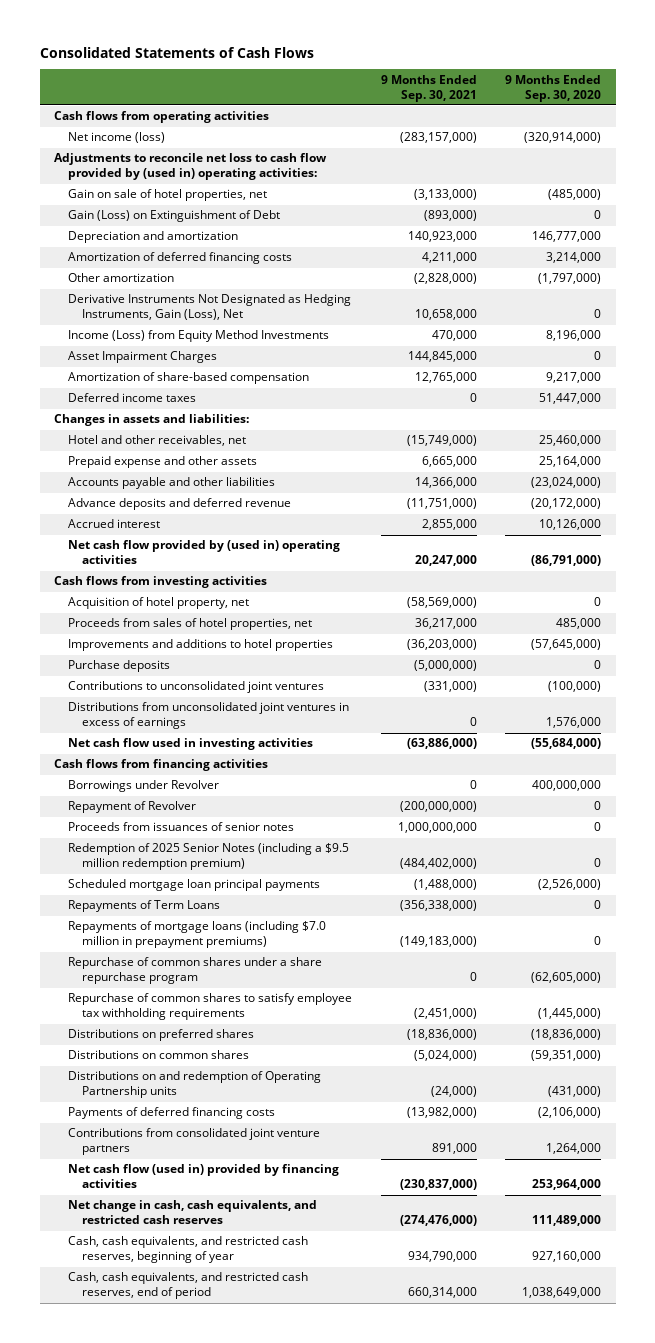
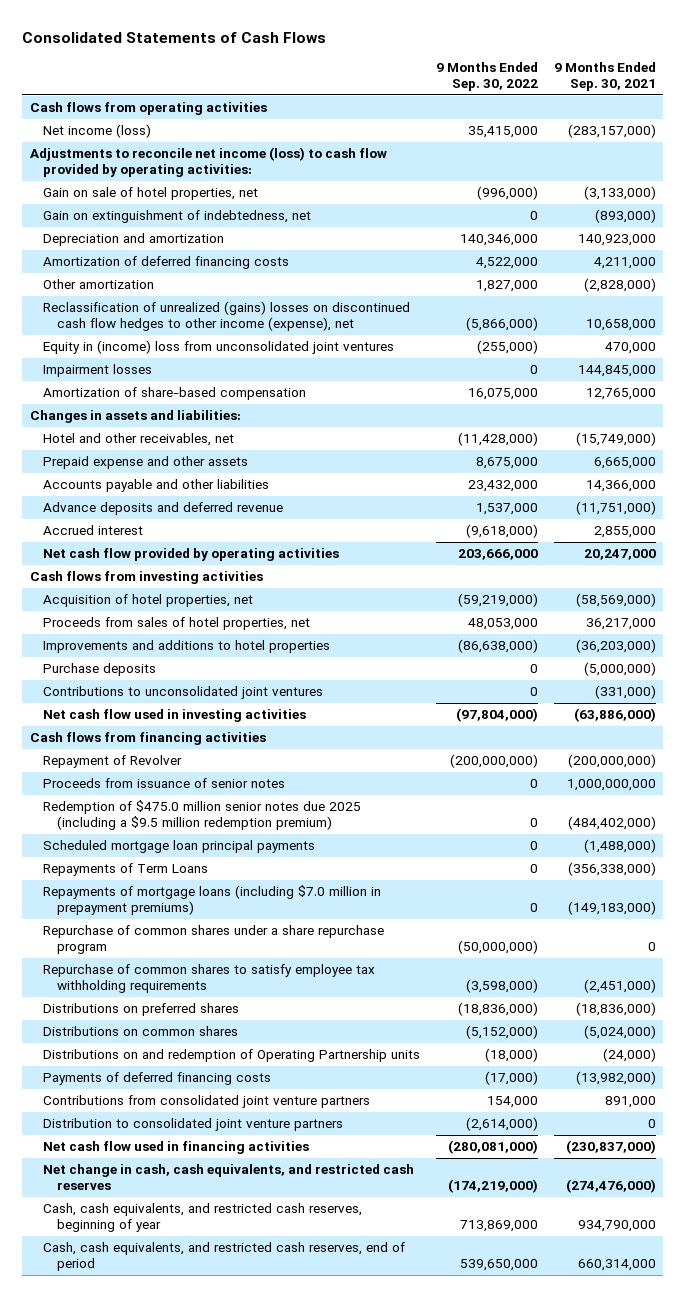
- | 9 Months Ended Sep. 30, 2021 | 9 Months Ended Sep. 30, 2020
+ | 9 Months Ended Sep. 30, 2022 | 9 Months Ended Sep. 30, 2021
- Adjustments to reconcile net loss to cash flow provided by (used in) operating activities:
+ Adjustments to reconcile net income (loss) to cash flow provided by operating activities:
- Gain (Loss) on Extinguishment of Debt | (893,000) | 0
+ Gain on extinguishment of indebtedness, net | 0 | (893,000)
- Derivative Instruments Not Designated as Hedging Instruments, Gain (Loss), Net | 10,658,000 | 0
- Income (Loss) from Equity Method Investments | 470,000 | 8,196,000
- Asset Impairment Charges | 144,845,000 | 0
+ Reclassification of unrealized (gains) losses on discontinued cash flow hedges to other income (expense), net | (5,866,000) | 10,658,000
+ Equity in (income) loss from unconsolidated joint ventures | (255,000) | 470,000
+ Impairment losses | 0 | 144,845,000
- Deferred income taxes | 0 | 51,447,000
- Net cash flow provided by (used in) operating activities | 20,247,000 | (86,791,000)
+ Net cash flow provided by operating activities | 203,666,000 | 20,247,000
- Acquisition of hotel property, net | (58,569,000) | 0
+ Acquisition of hotel properties, net | (59,219,000) | (58,569,000)
- Distributions from unconsolidated joint ventures in excess of earnings | 0 | 1,576,000
- Borrowings under Revolver | 0 | 400,000,000
- Proceeds from issuances of senior notes | 1,000,000,000 | 0
- Redemption of 2025 Senior Notes (including a $9.5 million redemption premium) | (484,402,000) | 0
+ Proceeds from issuance of senior notes | 0 | 1,000,000,000
+ Redemption of $475.0 million senior notes due 2025 (including a $9.5 million redemption premium) | 0 | (484,402,000)
- Net cash flow (used in) provided by financing activities | (230,837,000) | 253,964,000
+ Distribution to consolidated joint venture partners | (2,614,000) | 0
+ Net cash flow used in financing activities | (280,081,000) | (230,837,000)

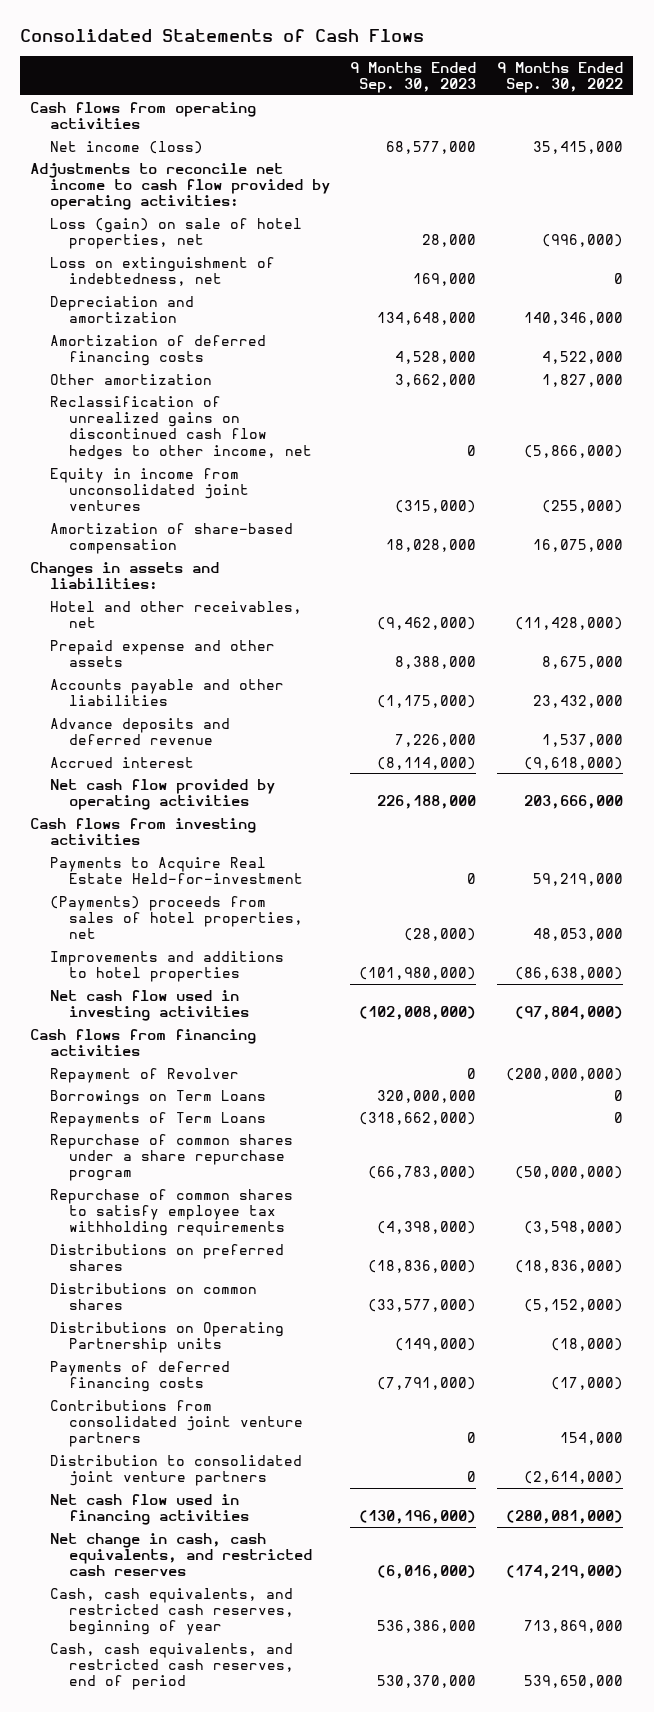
- | 9 Months Ended Sep. 30, 2022 | 9 Months Ended Sep. 30, 2021
+ | 9 Months Ended Sep. 30, 2023 | 9 Months Ended Sep. 30, 2022
- Adjustments to reconcile net income (loss) to cash flow provided by operating activities:
- Gain on sale of hotel properties, net | (996,000) | (3,133,000)
- Gain on extinguishment of indebtedness, net | 0 | (893,000)
+ Adjustments to reconcile net income to cash flow provided by operating activities:
+ Loss (gain) on sale of hotel properties, net | 28,000 | (996,000)
+ Loss on extinguishment of indebtedness, net | 169,000 | 0
- Reclassification of unrealized (gains) losses on discontinued cash flow hedges to other income (expense), net | (5,866,000) | 10,658,000
- Equity in (income) loss from unconsolidated joint ventures | (255,000) | 470,000
- Impairment losses | 0 | 144,845,000
+ Reclassification of unrealized gains on discontinued cash flow hedges to other income, net | 0 | (5,866,000)
+ Equity in income from unconsolidated joint ventures | (315,000) | (255,000)
- Acquisition of hotel properties, net | (59,219,000) | (58,569,000)
- Proceeds from sales of hotel properties, net | 48,053,000 | 36,217,000
+ Payments to Acquire Real Estate Held-for-investment | 0 | 59,219,000
+ (Payments) proceeds from sales of hotel properties, net | (28,000) | 48,053,000
- Purchase deposits | 0 | (5,000,000)
- Contributions to unconsolidated joint ventures | 0 | (331,000)
- Proceeds from issuance of senior notes | 0 | 1,000,000,000
- Redemption of $475.0 million senior notes due 2025 (including a $9.5 million redemption premium) | 0 | (484,402,000)
- Scheduled mortgage loan principal payments | 0 | (1,488,000)
+ Borrowings on Term Loans | 320,000,000 | 0
- Repayments of mortgage loans (including $7.0 million in prepayment premiums) | 0 | (149,183,000)
- Distributions on and redemption of Operating Partnership units | (18,000) | (24,000)
+ Distributions on Operating Partnership units | (149,000) | (18,000)

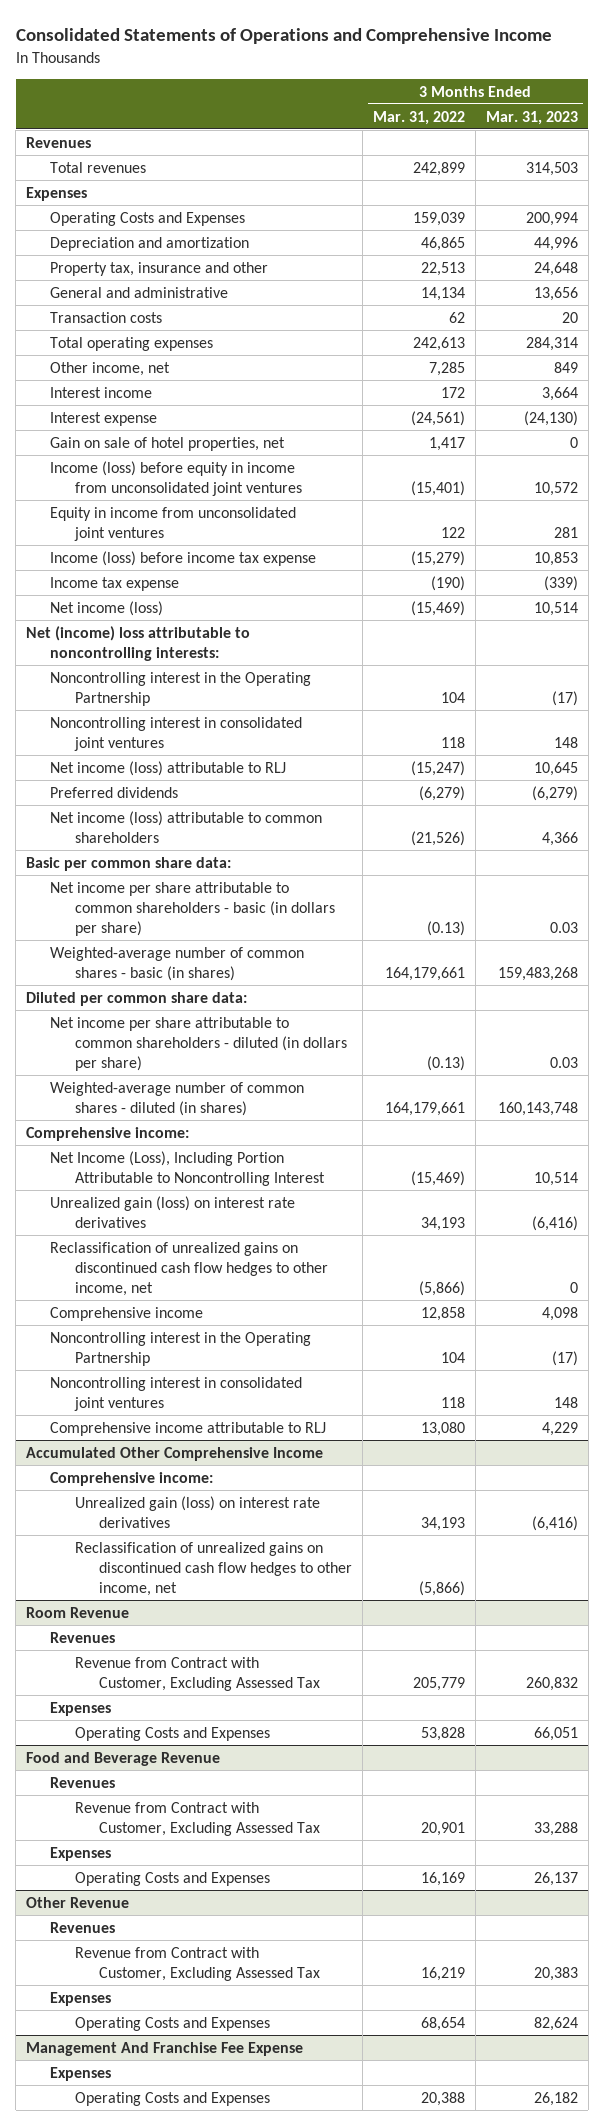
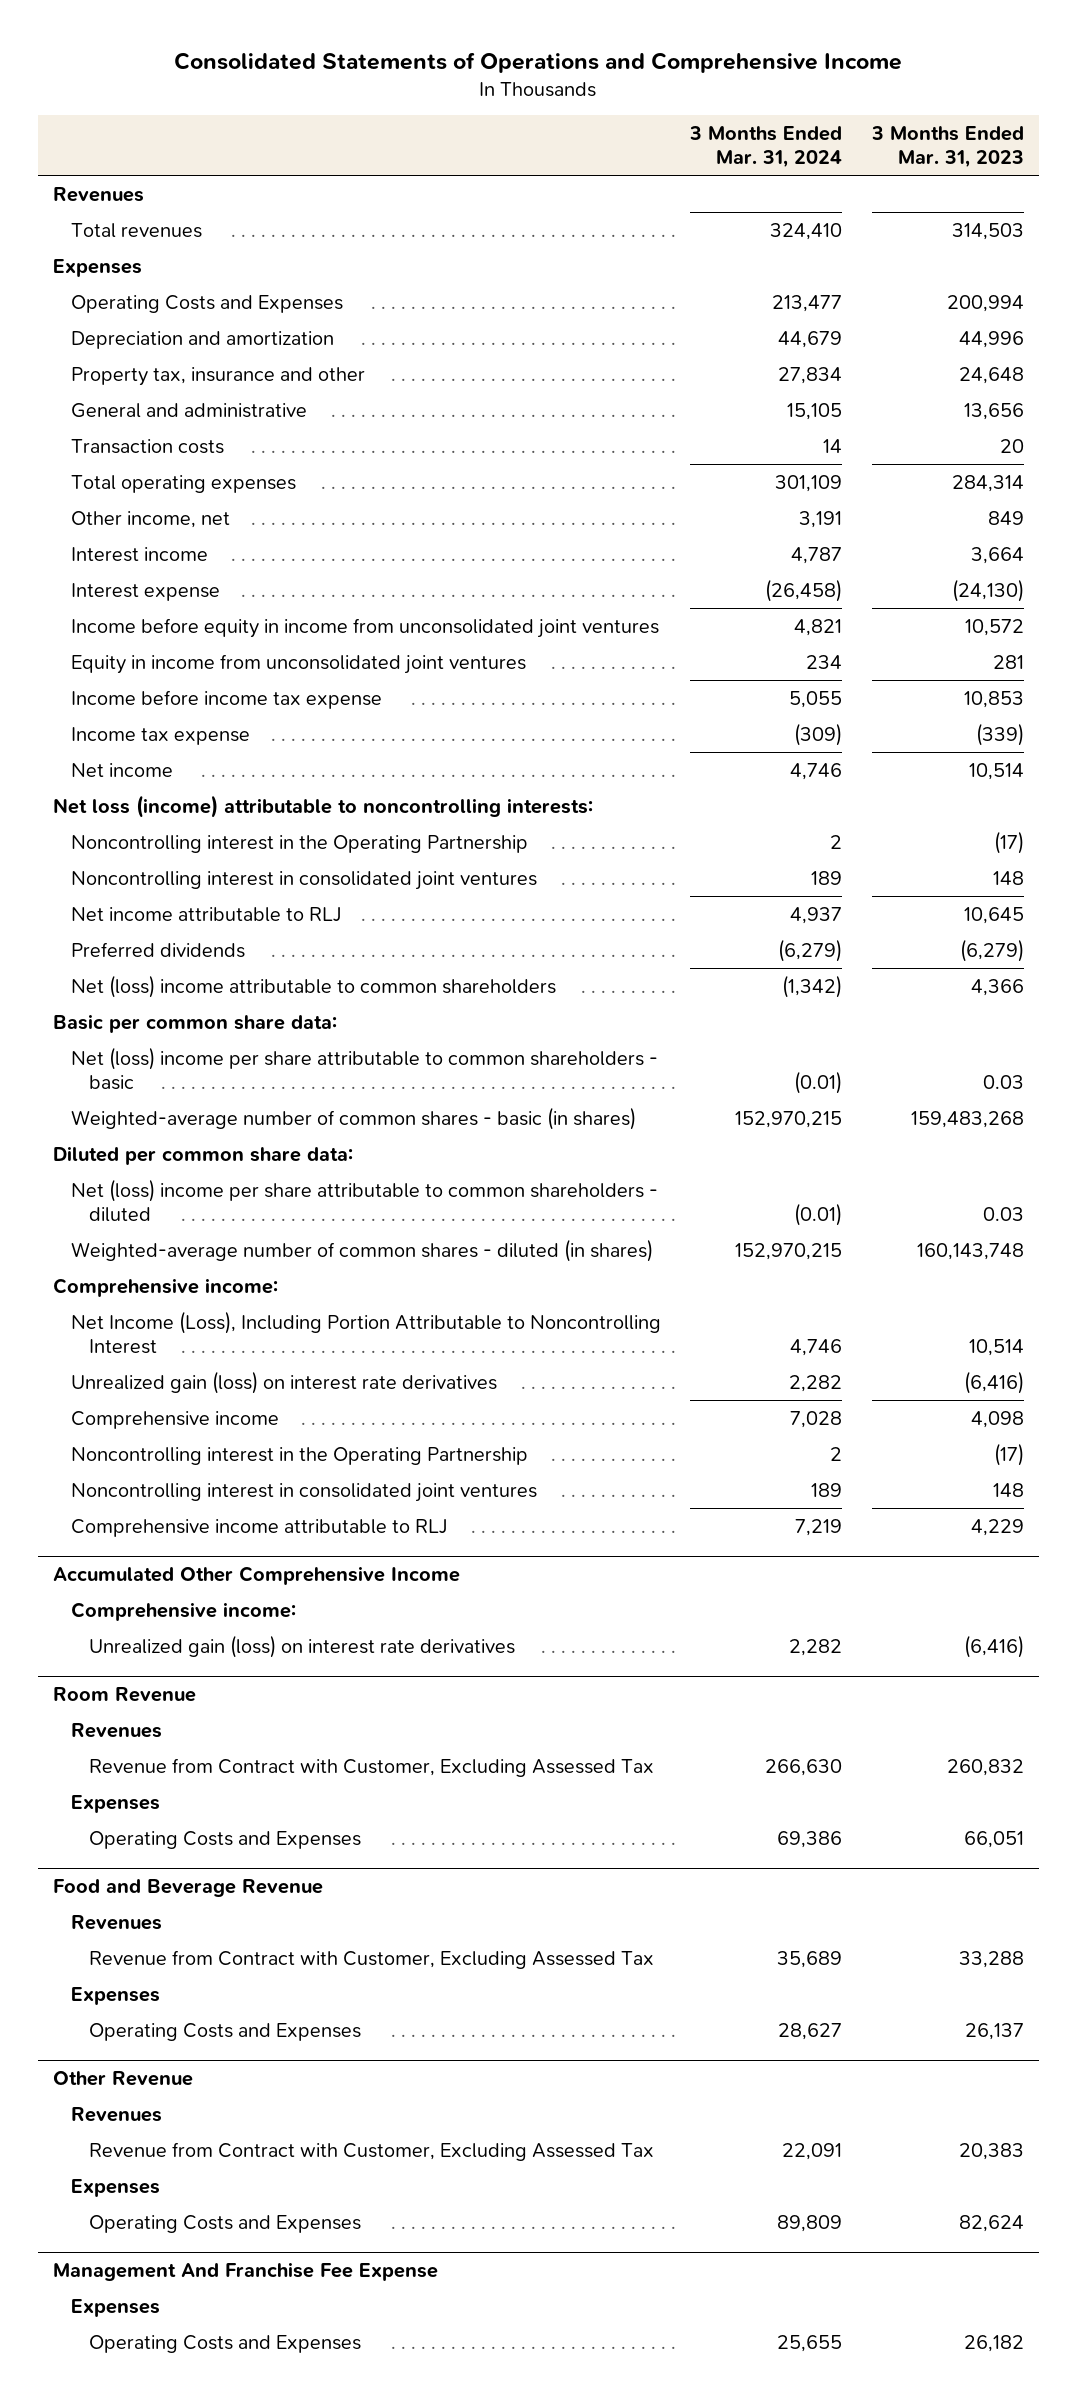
- | 3 Months Ended Mar. 31, 2022 | 3 Months Ended Mar. 31, 2023
+ | 3 Months Ended Mar. 31, 2024 | 3 Months Ended Mar. 31, 2023
- Gain on sale of hotel properties, net | 1,417 | 0
- Income (loss) before equity in income from unconsolidated joint ventures | (15,401) | 10,572
+ Income before equity in income from unconsolidated joint ventures | 4,821 | 10,572
- Income (loss) before income tax expense | (15,279) | 10,853
+ Income before income tax expense | 5,055 | 10,853
- Net income (loss) | (15,469) | 10,514
- Net (income) loss attributable to noncontrolling interests:
+ Net income | 4,746 | 10,514
+ Net loss (income) attributable to noncontrolling interests:
- Net income (loss) attributable to RLJ | (15,247) | 10,645
+ Net income attributable to RLJ | 4,937 | 10,645
- Net income (loss) attributable to common shareholders | (21,526) | 4,366
+ Net (loss) income attributable to common shareholders | (1,342) | 4,366
- Net income per share attributable to common shareholders - basic (in dollars per share) | (0.13) | 0.03
+ Net (loss) income per share attributable to common shareholders - basic | (0.01) | 0.03
- Net income per share attributable to common shareholders - diluted (in dollars per share) | (0.13) | 0.03
+ Net (loss) income per share attributable to common shareholders - diluted | (0.01) | 0.03
- Reclassification of unrealized gains on discontinued cash flow hedges to other income, net | (5,866) | 0
@ Accumulated Other Comprehensive Income
- Reclassification of unrealized gains on discontinued cash flow hedges to other income, net | (5,866) |

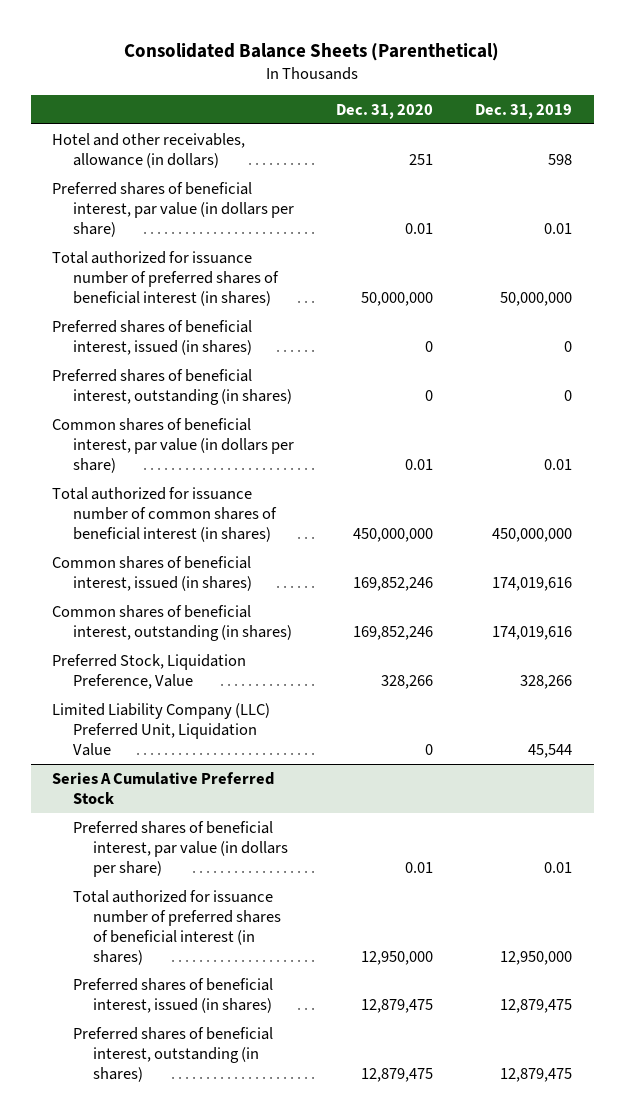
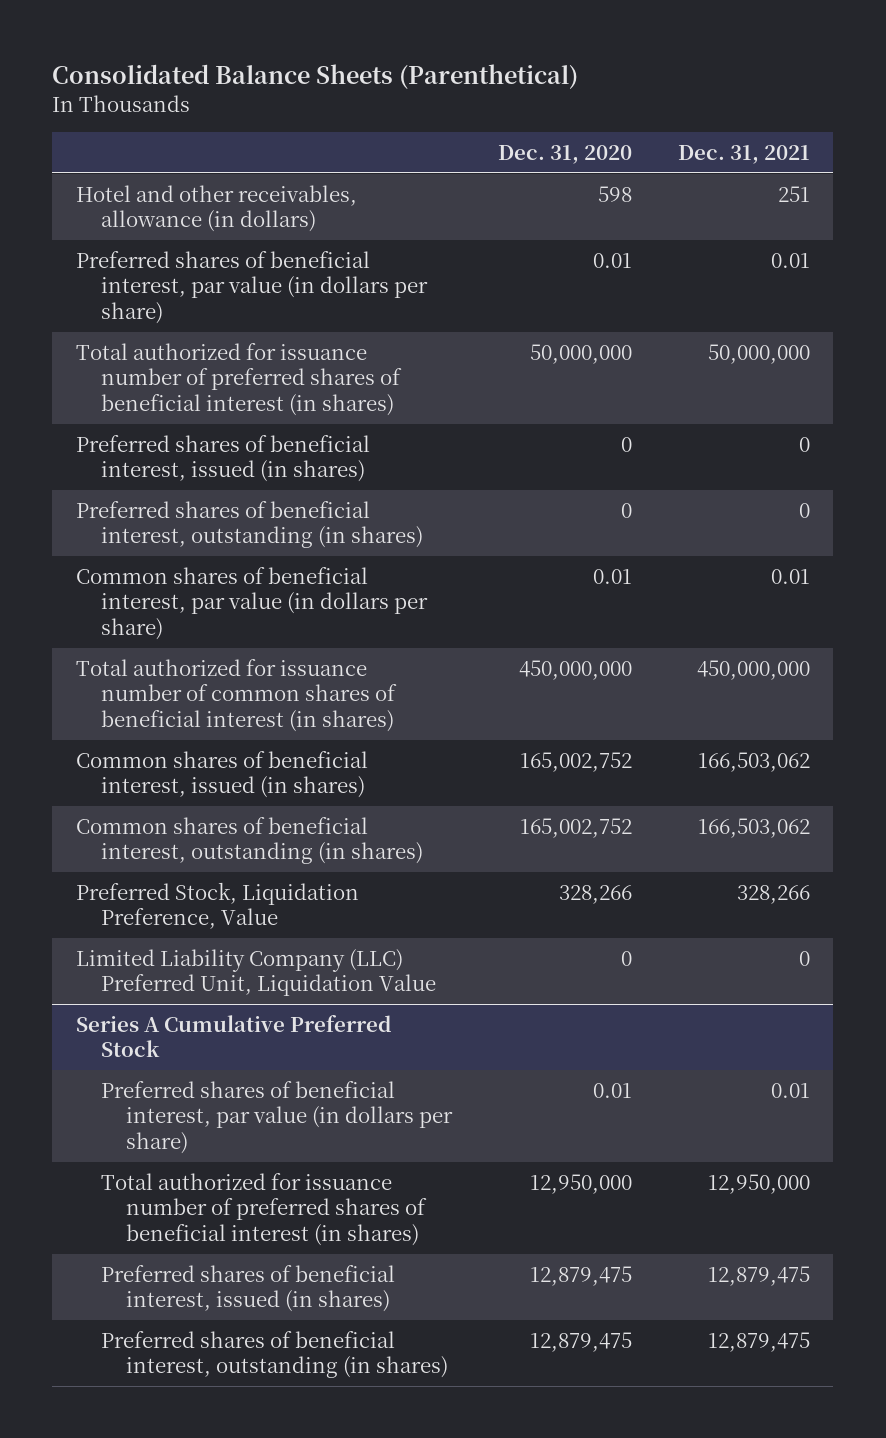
- | Dec. 31, 2020 | Dec. 31, 2019
+ | Dec. 31, 2020 | Dec. 31, 2021
- Hotel and other receivables, allowance (in dollars) | 251 | 598
+ Hotel and other receivables, allowance (in dollars) | 598 | 251
- Common shares of beneficial interest, issued (in shares) | 169,852,246 | 174,019,616
- Common shares of beneficial interest, outstanding (in shares) | 169,852,246 | 174,019,616
+ Common shares of beneficial interest, issued (in shares) | 165,002,752 | 166,503,062
+ Common shares of beneficial interest, outstanding (in shares) | 165,002,752 | 166,503,062

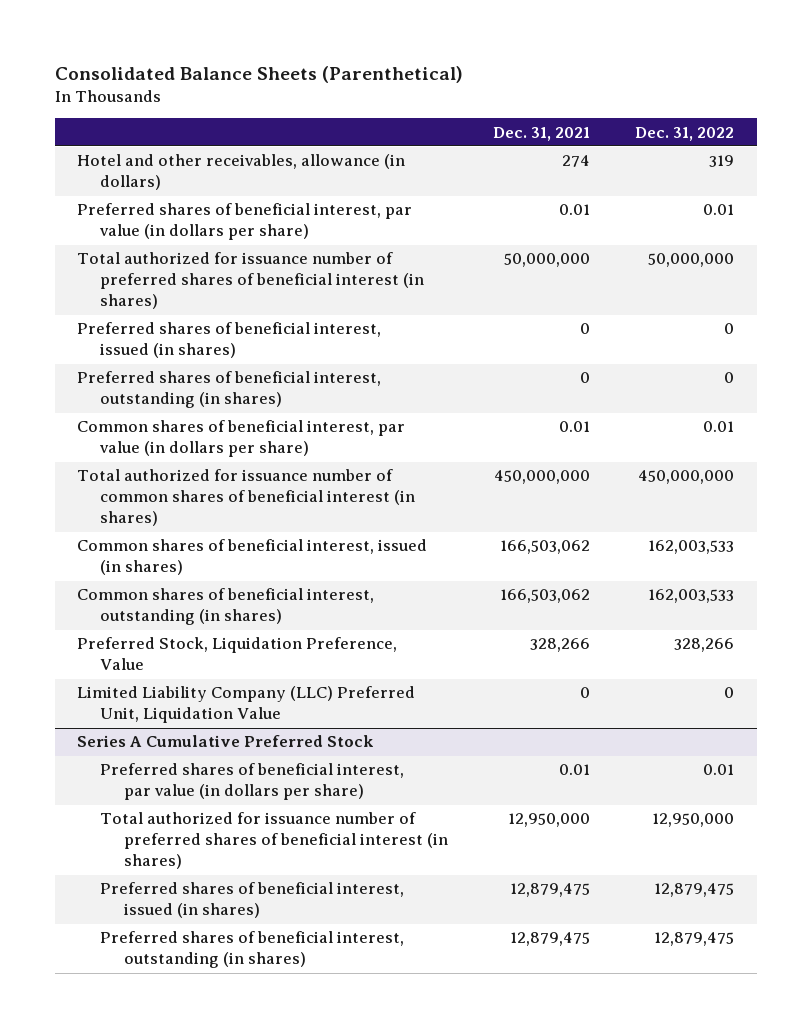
- | Dec. 31, 2020 | Dec. 31, 2021
+ | Dec. 31, 2021 | Dec. 31, 2022
- Hotel and other receivables, allowance (in dollars) | 598 | 251
+ Hotel and other receivables, allowance (in dollars) | 274 | 319

